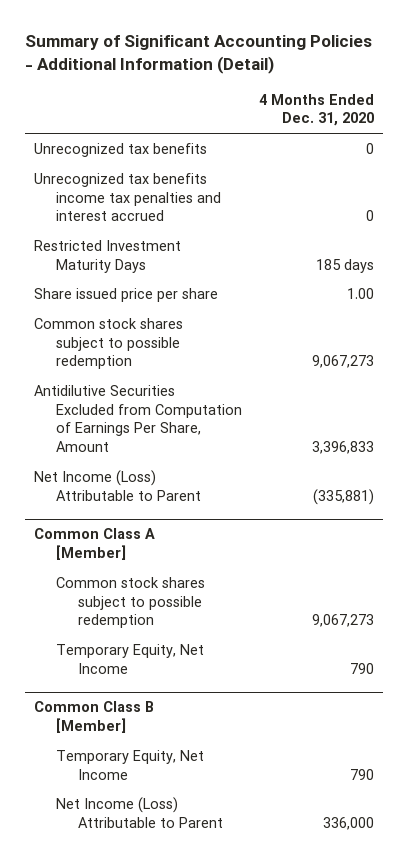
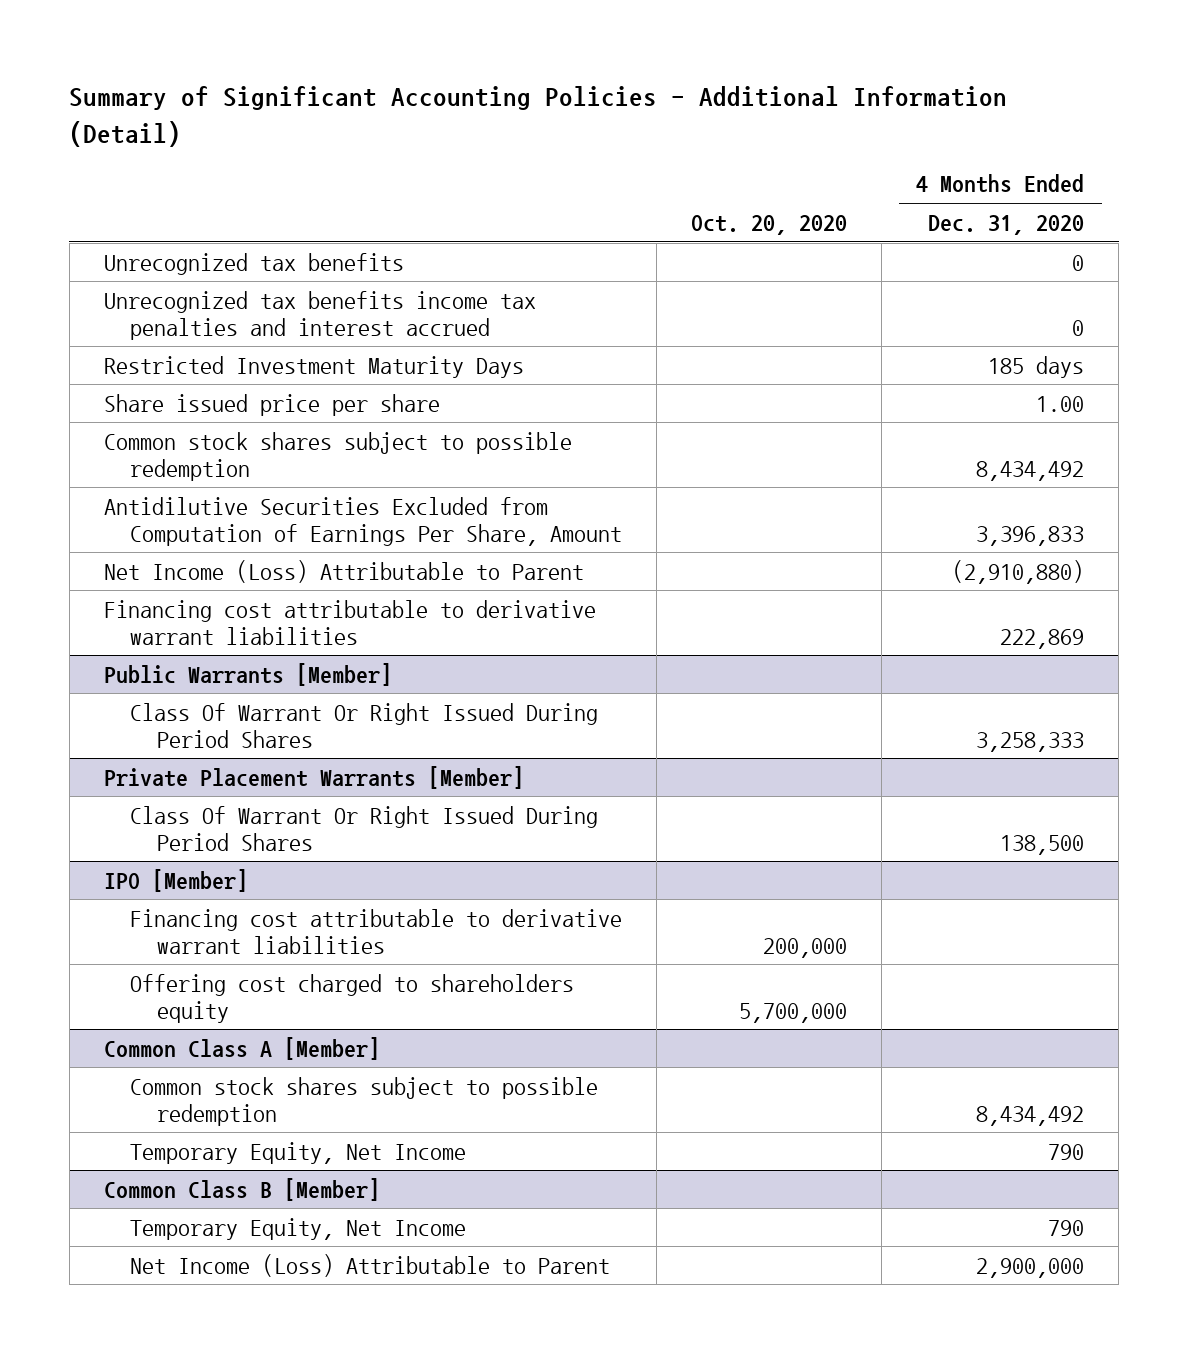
- | 4 Months Ended Dec. 31, 2020
+ | Oct. 20, 2020 | 4 Months Ended Dec. 31, 2020
- Common stock shares subject to possible redemption | 9,067,273
+ Common stock shares subject to possible redemption | | 8,434,492
- Net Income (Loss) Attributable to Parent | (335,881)
+ Net Income (Loss) Attributable to Parent | | (2,910,880)
+ Financing cost attributable to derivative warrant liabilities | | 222,869
+ Public Warrants [Member]
+ Class Of Warrant Or Right Issued During Period Shares | | 3,258,333
+ Private Placement Warrants [Member]
+ Class Of Warrant Or Right Issued During Period Shares | | 138,500
+ IPO [Member]
+ Financing cost attributable to derivative warrant liabilities | 200,000 |
+ Offering cost charged to shareholders equity | 5,700,000 |
@ Common Class A [Member]
- Common stock shares subject to possible redemption | 9,067,273
+ Common stock shares subject to possible redemption | | 8,434,492
@ Common Class B [Member]
- Net Income (Loss) Attributable to Parent | 336,000
+ Net Income (Loss) Attributable to Parent | | 2,900,000

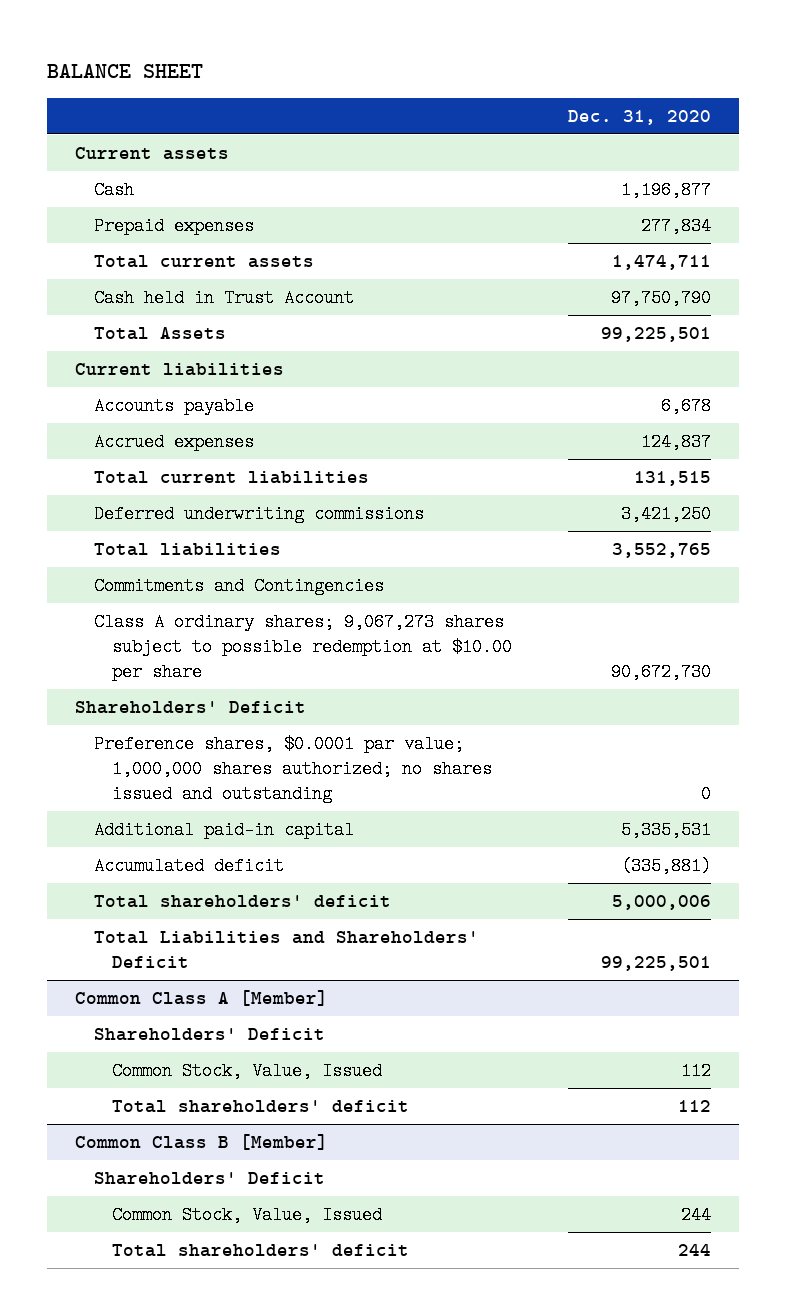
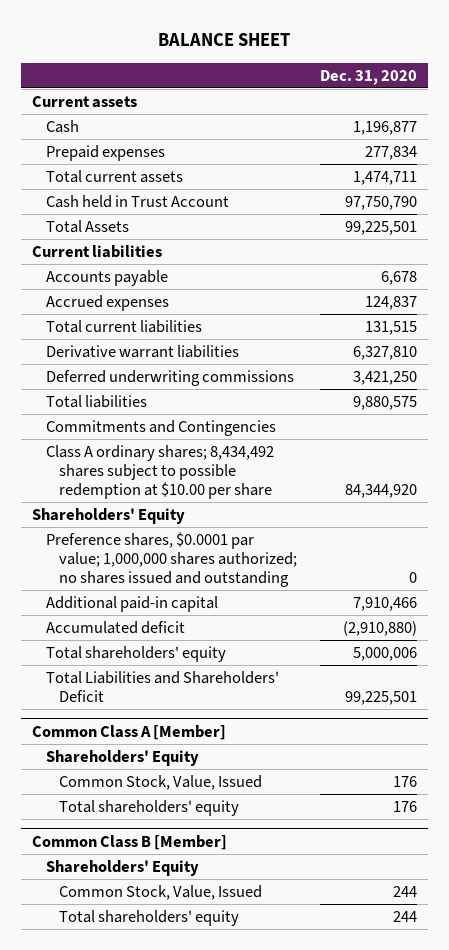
+ Derivative warrant liabilities | 6,327,810
- Total liabilities | 3,552,765
+ Total liabilities | 9,880,575
- Class A ordinary shares; 9,067,273 shares subject to possible redemption at $10.00 per share | 90,672,730
- Shareholders' Deficit
+ Class A ordinary shares; 8,434,492 shares subject to possible redemption at $10.00 per share | 84,344,920
+ Shareholders' Equity
- Additional paid-in capital | 5,335,531
- Accumulated deficit | (335,881)
- Total shareholders' deficit | 5,000,006
+ Additional paid-in capital | 7,910,466
+ Accumulated deficit | (2,910,880)
+ Total shareholders' equity | 5,000,006
@ Common Class A [Member]
- Shareholders' Deficit
- Common Stock, Value, Issued | 112
- Total shareholders' deficit | 112
+ Shareholders' Equity
+ Common Stock, Value, Issued | 176
+ Total shareholders' equity | 176
@ Common Class B [Member]
- Shareholders' Deficit
+ Shareholders' Equity
- Total shareholders' deficit | 244
+ Total shareholders' equity | 244

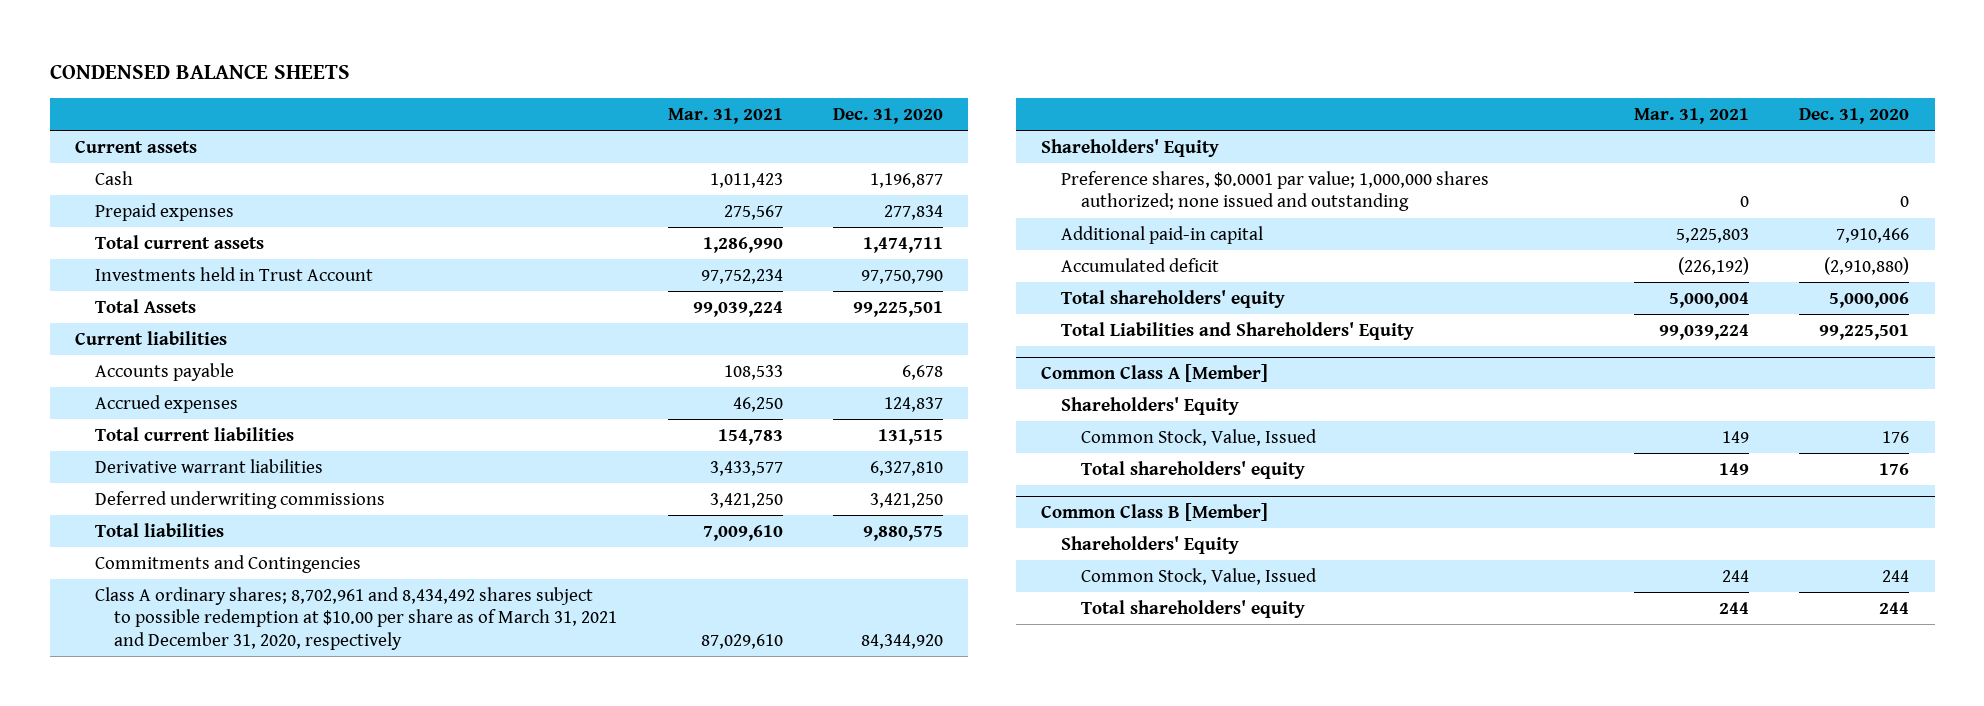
- BALANCE SHEET
+ CONDENSED BALANCE SHEETS
- | Dec. 31, 2020
+ | Mar. 31, 2021 | Dec. 31, 2020
- Cash held in Trust Account | 97,750,790
+ Investments held in Trust Account | 97,752,234 | 97,750,790
- Class A ordinary shares; 8,434,492 shares subject to possible redemption at $10.00 per share | 84,344,920
+ Class A ordinary shares; 8,702,961 and 8,434,492 shares subject to possible redemption at $10.00 per share as of March 31, 2021 and December 31, 2020, respectively | 87,029,610 | 84,344,920
- Preference shares, $0.0001 par value; 1,000,000 shares authorized; no shares issued and outstanding | 0
+ Preference shares, $0.0001 par value; 1,000,000 shares authorized; none issued and outstanding | 0 | 0
- Total Liabilities and Shareholders' Deficit | 99,225,501
+ Total Liabilities and Shareholders' Equity | 99,039,224 | 99,225,501

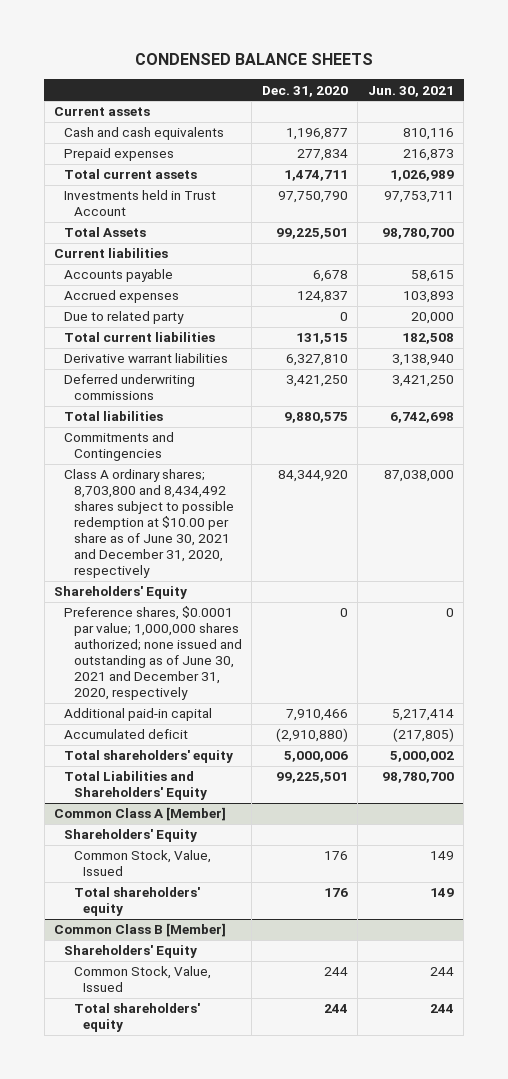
- | Mar. 31, 2021 | Dec. 31, 2020
+ | Dec. 31, 2020 | Jun. 30, 2021
- Cash | 1,011,423 | 1,196,877
+ Cash and cash equivalents | 1,196,877 | 810,116
+ Due to related party | 0 | 20,000
- Class A ordinary shares; 8,702,961 and 8,434,492 shares subject to possible redemption at $10.00 per share as of March 31, 2021 and December 31, 2020, respectively | 87,029,610 | 84,344,920
+ Class A ordinary shares; 8,703,800 and 8,434,492 shares subject to possible redemption at $10.00 per share as of June 30, 2021 and December 31, 2020, respectively | 84,344,920 | 87,038,000
- Preference shares, $0.0001 par value; 1,000,000 shares authorized; none issued and outstanding | 0 | 0
+ Preference shares, $0.0001 par value; 1,000,000 shares authorized; none issued and outstanding as of June 30, 2021 and December 31, 2020, respectively | 0 | 0

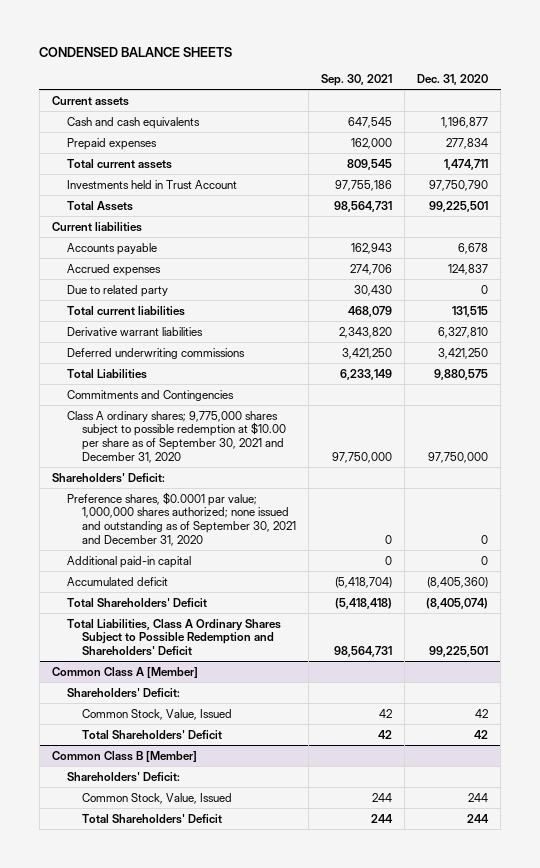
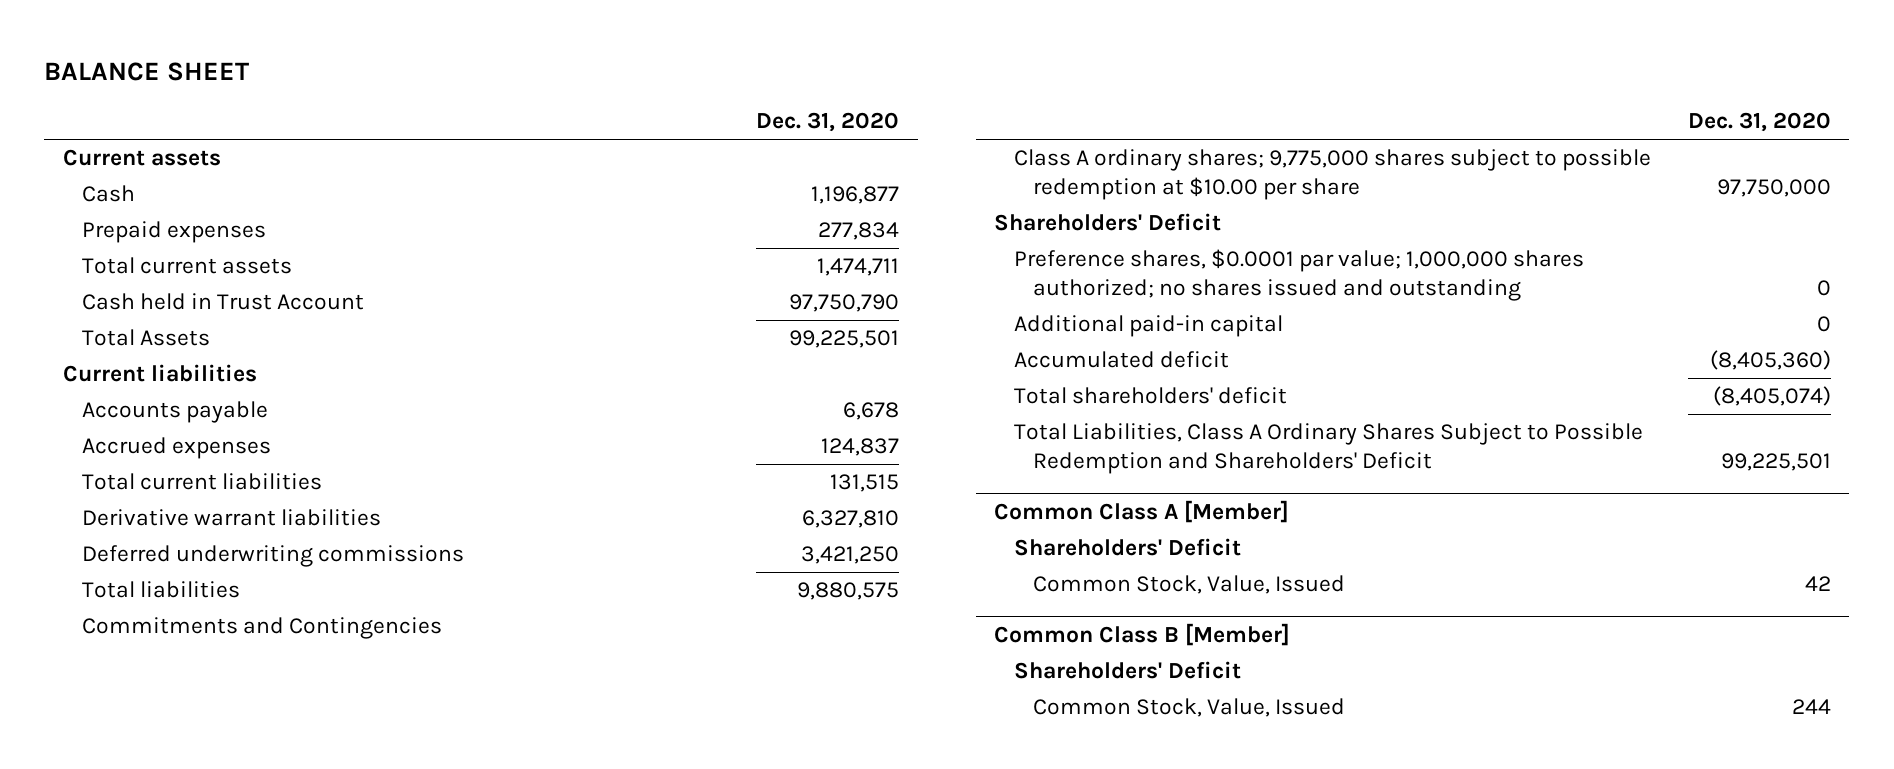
- CONDENSED BALANCE SHEETS
+ BALANCE SHEET
- | Sep. 30, 2021 | Dec. 31, 2020
+ | Dec. 31, 2020
- Cash and cash equivalents | 647,545 | 1,196,877
+ Cash | 1,196,877
- Investments held in Trust Account | 97,755,186 | 97,750,790
+ Cash held in Trust Account | 97,750,790
- Due to related party | 30,430 | 0
- Total Liabilities | 6,233,149 | 9,880,575
+ Total liabilities | 9,880,575
- Class A ordinary shares; 9,775,000 shares subject to possible redemption at $10.00 per share as of September 30, 2021 and December 31, 2020 | 97,750,000 | 97,750,000
- Shareholders' Deficit:
- Preference shares, $0.0001 par value; 1,000,000 shares authorized; none issued and outstanding as of September 30, 2021 and December 31, 2020 | 0 | 0
+ Class A ordinary shares; 9,775,000 shares subject to possible redemption at $10.00 per share | 97,750,000
+ Shareholders' Deficit
+ Preference shares, $0.0001 par value; 1,000,000 shares authorized; no shares issued and outstanding | 0
- Total Shareholders' Deficit | (5,418,418) | (8,405,074)
+ Total shareholders' deficit | (8,405,074)
@ Common Class A [Member]
- Shareholders' Deficit:
+ Shareholders' Deficit
- Total Shareholders' Deficit | 42 | 42
@ Common Class B [Member]
- Shareholders' Deficit:
+ Shareholders' Deficit
- Total Shareholders' Deficit | 244 | 244

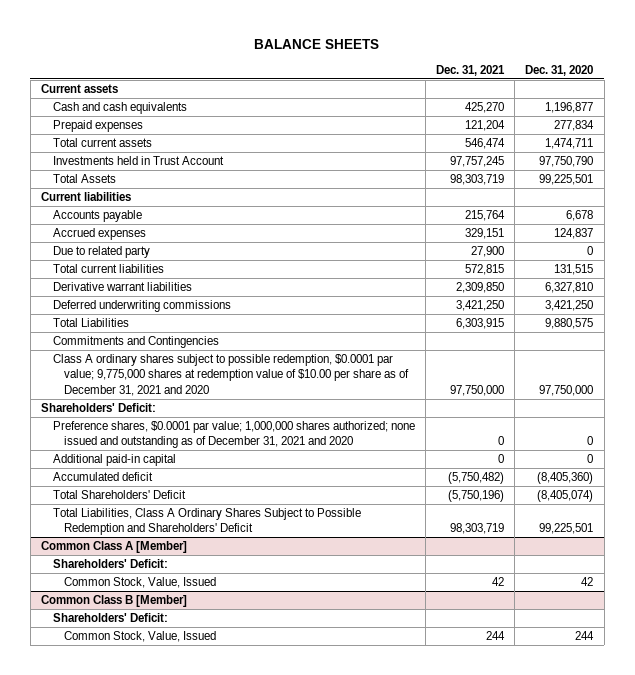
- BALANCE SHEET
+ BALANCE SHEETS
- | Dec. 31, 2020
+ | Dec. 31, 2021 | Dec. 31, 2020
- Cash | 1,196,877
+ Cash and cash equivalents | 425,270 | 1,196,877
- Cash held in Trust Account | 97,750,790
+ Investments held in Trust Account | 97,757,245 | 97,750,790
+ Due to related party | 27,900 | 0
- Total liabilities | 9,880,575
+ Total Liabilities | 6,303,915 | 9,880,575
- Class A ordinary shares; 9,775,000 shares subject to possible redemption at $10.00 per share | 97,750,000
- Shareholders' Deficit
- Preference shares, $0.0001 par value; 1,000,000 shares authorized; no shares issued and outstanding | 0
+ Class A ordinary shares subject to possible redemption, $0.0001 par value; 9,775,000 shares at redemption value of $10.00 per share as of December 31, 2021 and 2020 | 97,750,000 | 97,750,000
+ Shareholders' Deficit:
+ Preference shares, $0.0001 par value; 1,000,000 shares authorized; none issued and outstanding as of December 31, 2021 and 2020 | 0 | 0
- Total shareholders' deficit | (8,405,074)
+ Total Shareholders' Deficit | (5,750,196) | (8,405,074)
@ Common Class A [Member]
- Shareholders' Deficit
+ Shareholders' Deficit:
@ Common Class B [Member]
- Shareholders' Deficit
+ Shareholders' Deficit:

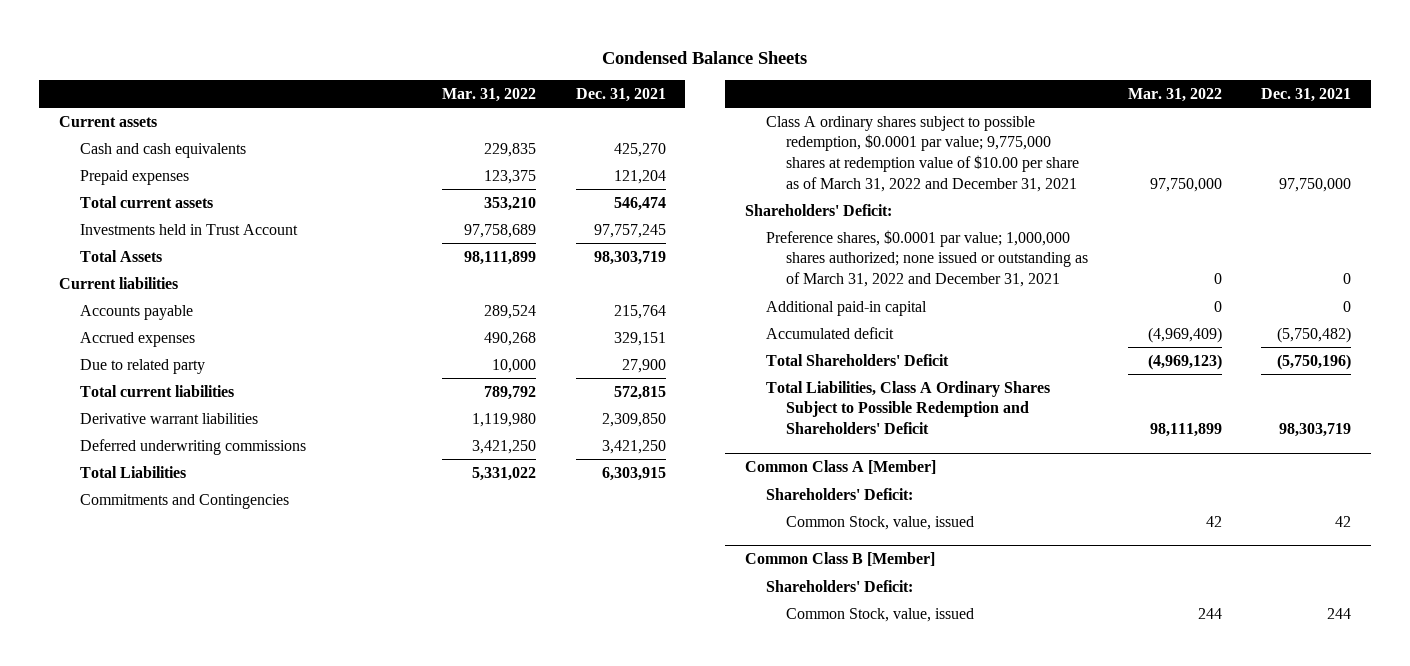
- BALANCE SHEETS
+ Condensed Balance Sheets
- | Dec. 31, 2021 | Dec. 31, 2020
+ | Mar. 31, 2022 | Dec. 31, 2021
- Class A ordinary shares subject to possible redemption, $0.0001 par value; 9,775,000 shares at redemption value of $10.00 per share as of December 31, 2021 and 2020 | 97,750,000 | 97,750,000
+ Class A ordinary shares subject to possible redemption, $0.0001 par value; 9,775,000 shares at redemption value of $10.00 per share as of March 31, 2022 and December 31, 2021 | 97,750,000 | 97,750,000
- Preference shares, $0.0001 par value; 1,000,000 shares authorized; none issued and outstanding as of December 31, 2021 and 2020 | 0 | 0
+ Preference shares, $0.0001 par value; 1,000,000 shares authorized; none issued or outstanding as of March 31, 2022 and December 31, 2021 | 0 | 0
@ Common Class A [Member]
- Common Stock, Value, Issued | 42 | 42
+ Common Stock, value, issued | 42 | 42
@ Common Class B [Member]
- Common Stock, Value, Issued | 244 | 244
+ Common Stock, value, issued | 244 | 244

